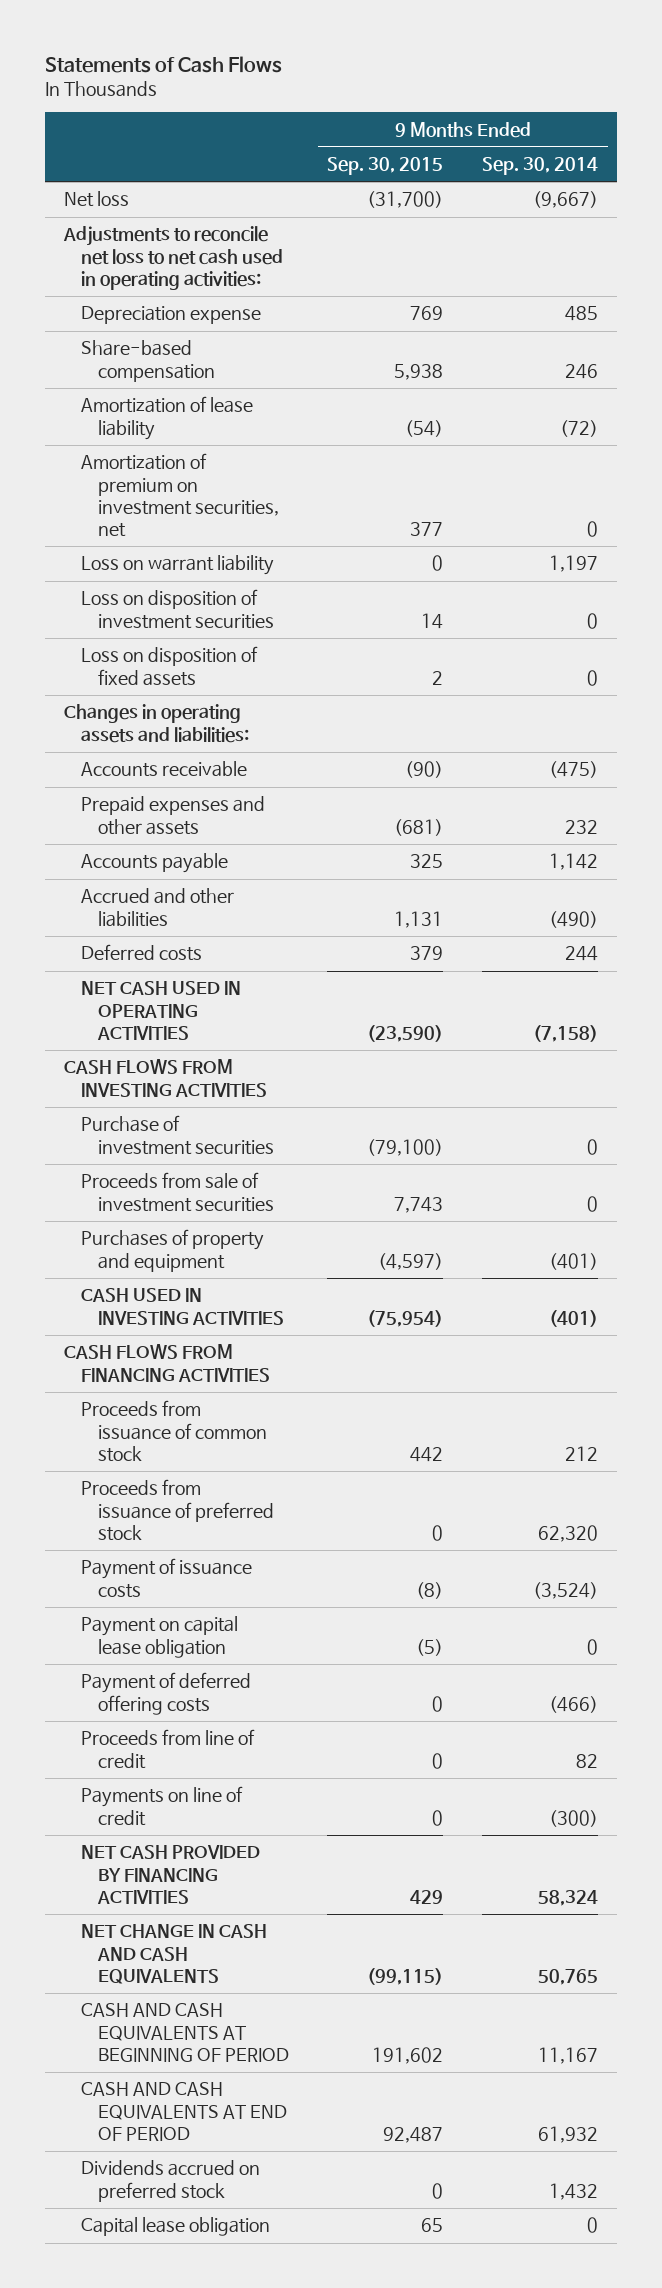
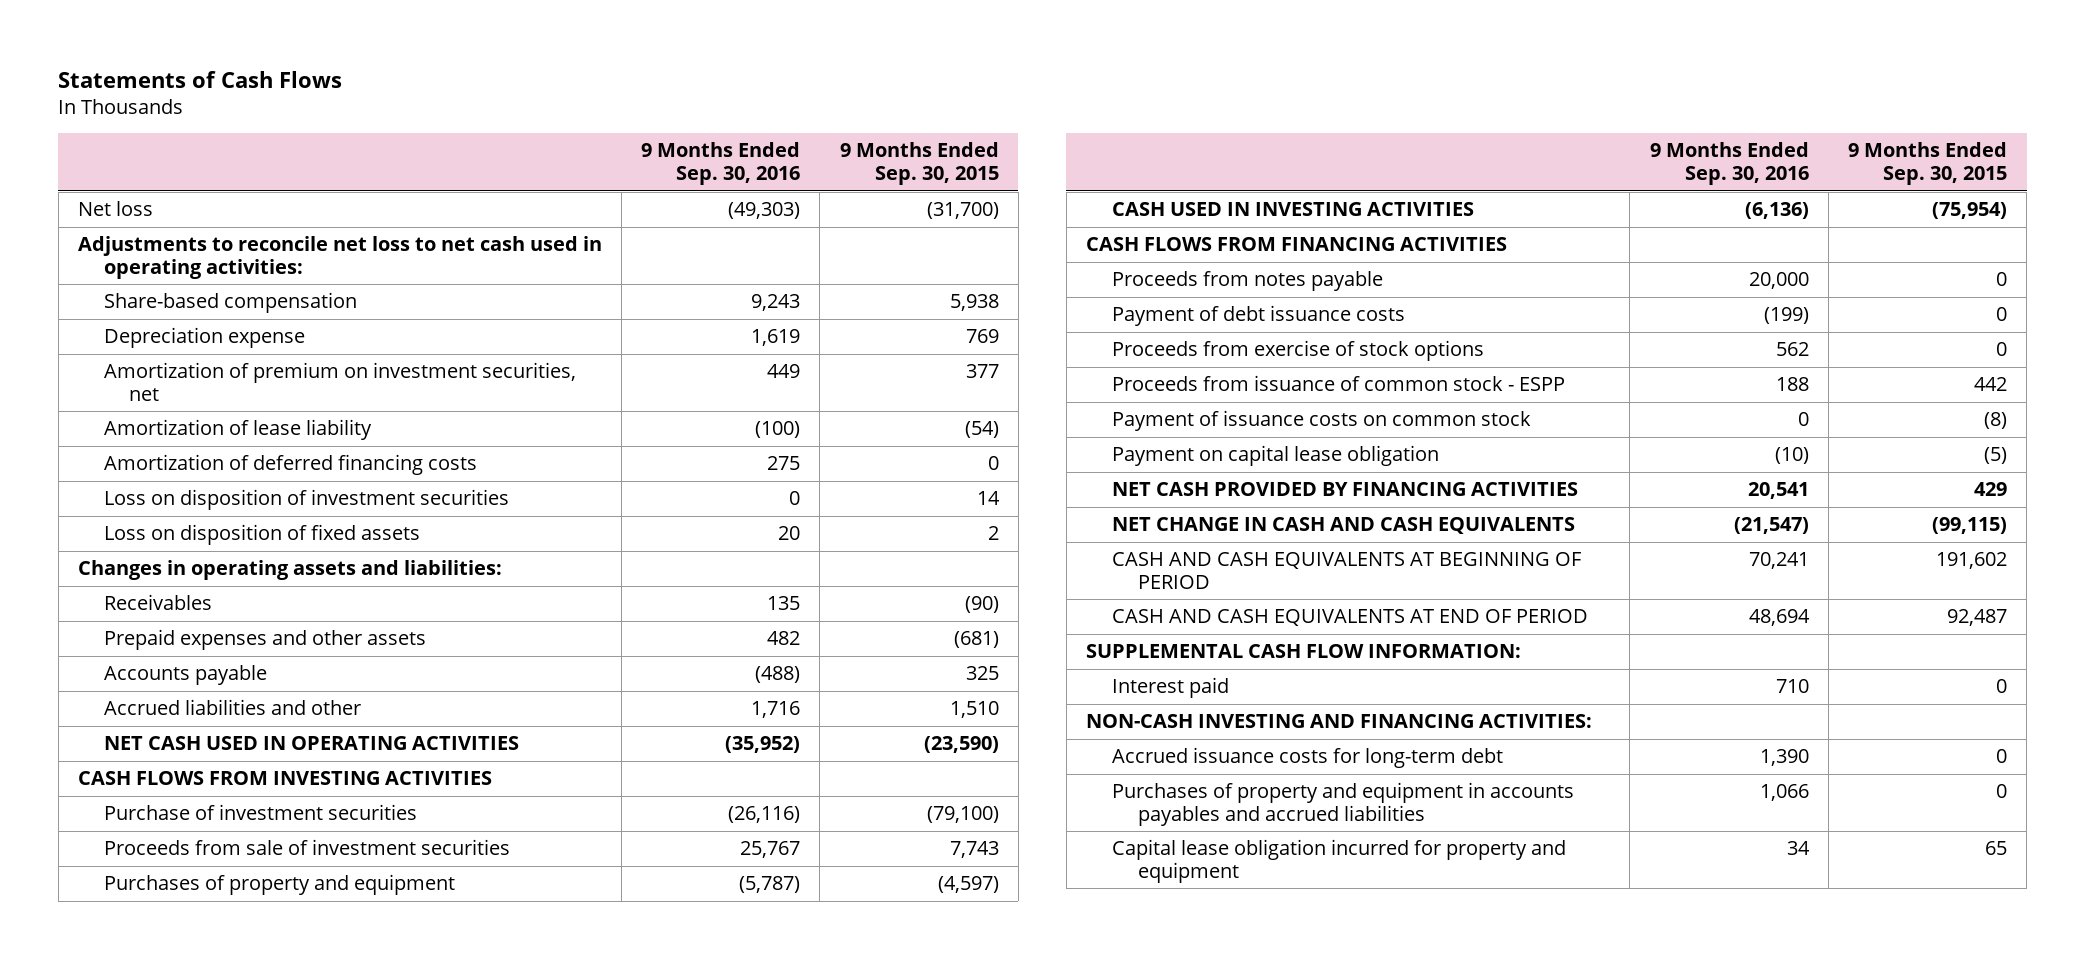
- | 9 Months Ended Sep. 30, 2015 | 9 Months Ended Sep. 30, 2014
+ | 9 Months Ended Sep. 30, 2016 | 9 Months Ended Sep. 30, 2015
moved down: Depreciation expense | 1,619 | 769
- Loss on warrant liability | 0 | 1,197
moved down: Amortization of lease liability | (100) | (54)
+ Amortization of deferred financing costs | 275 | 0
- Accounts receivable | (90) | (475)
+ Receivables | 135 | (90)
- Accrued and other liabilities | 1,131 | (490)
- Deferred costs | 379 | 244
+ Accrued liabilities and other | 1,716 | 1,510
- Proceeds from issuance of common stock | 442 | 212
- Proceeds from issuance of preferred stock | 0 | 62,320
- Payment of issuance costs | (8) | (3,524)
+ Proceeds from notes payable | 20,000 | 0
+ Payment of debt issuance costs | (199) | 0
+ Proceeds from exercise of stock options | 562 | 0
+ Proceeds from issuance of common stock - ESPP | 188 | 442
+ Payment of issuance costs on common stock | 0 | (8)
- Payment of deferred offering costs | 0 | (466)
- Proceeds from line of credit | 0 | 82
- Payments on line of credit | 0 | (300)
- Dividends accrued on preferred stock | 0 | 1,432
- Capital lease obligation | 65 | 0
+ SUPPLEMENTAL CASH FLOW INFORMATION:
+ Interest paid | 710 | 0
+ NON-CASH INVESTING AND FINANCING ACTIVITIES:
+ Accrued issuance costs for long-term debt | 1,390 | 0
+ Purchases of property and equipment in accounts payables and accrued liabilities | 1,066 | 0
+ Capital lease obligation incurred for property and equipment | 34 | 65

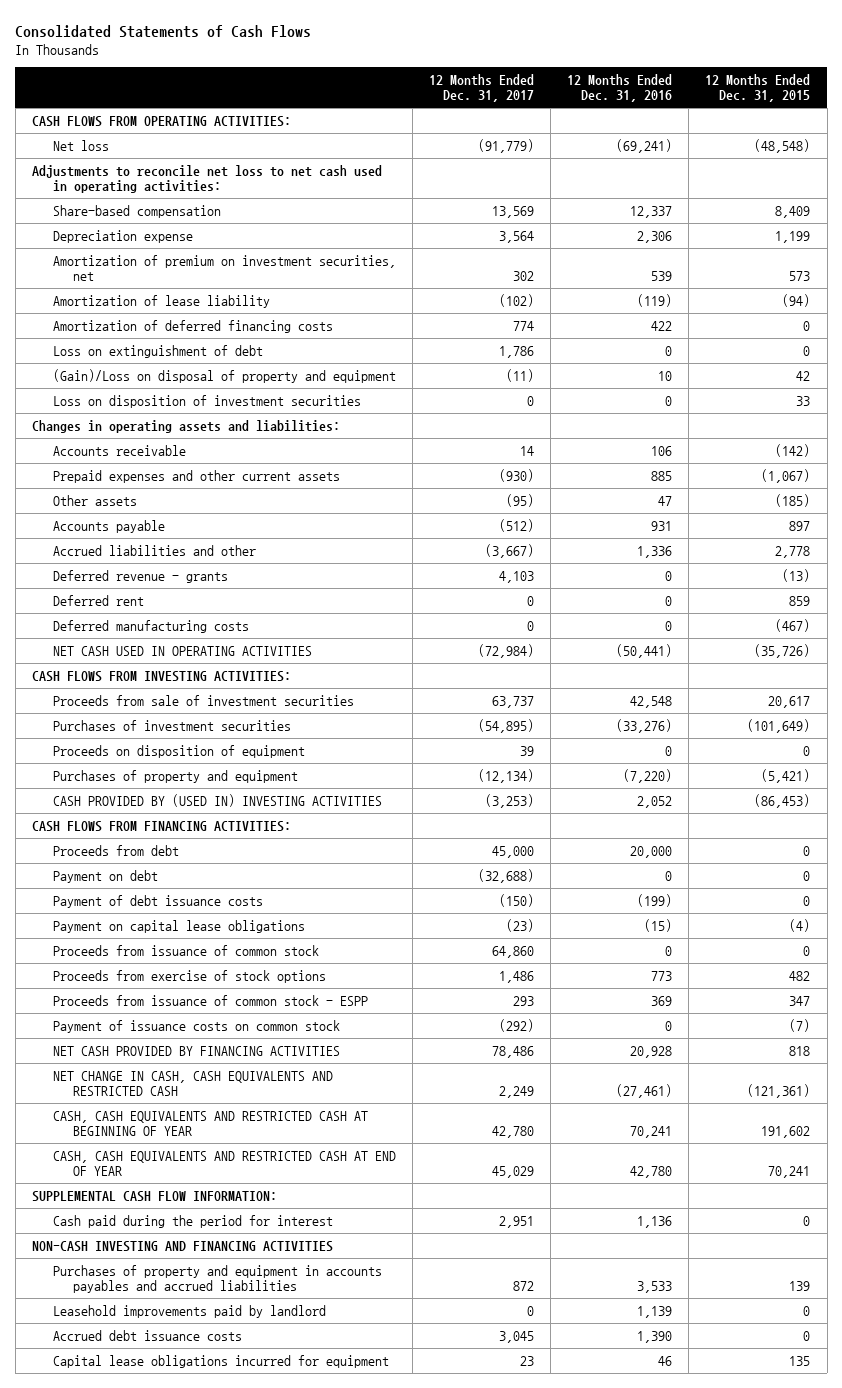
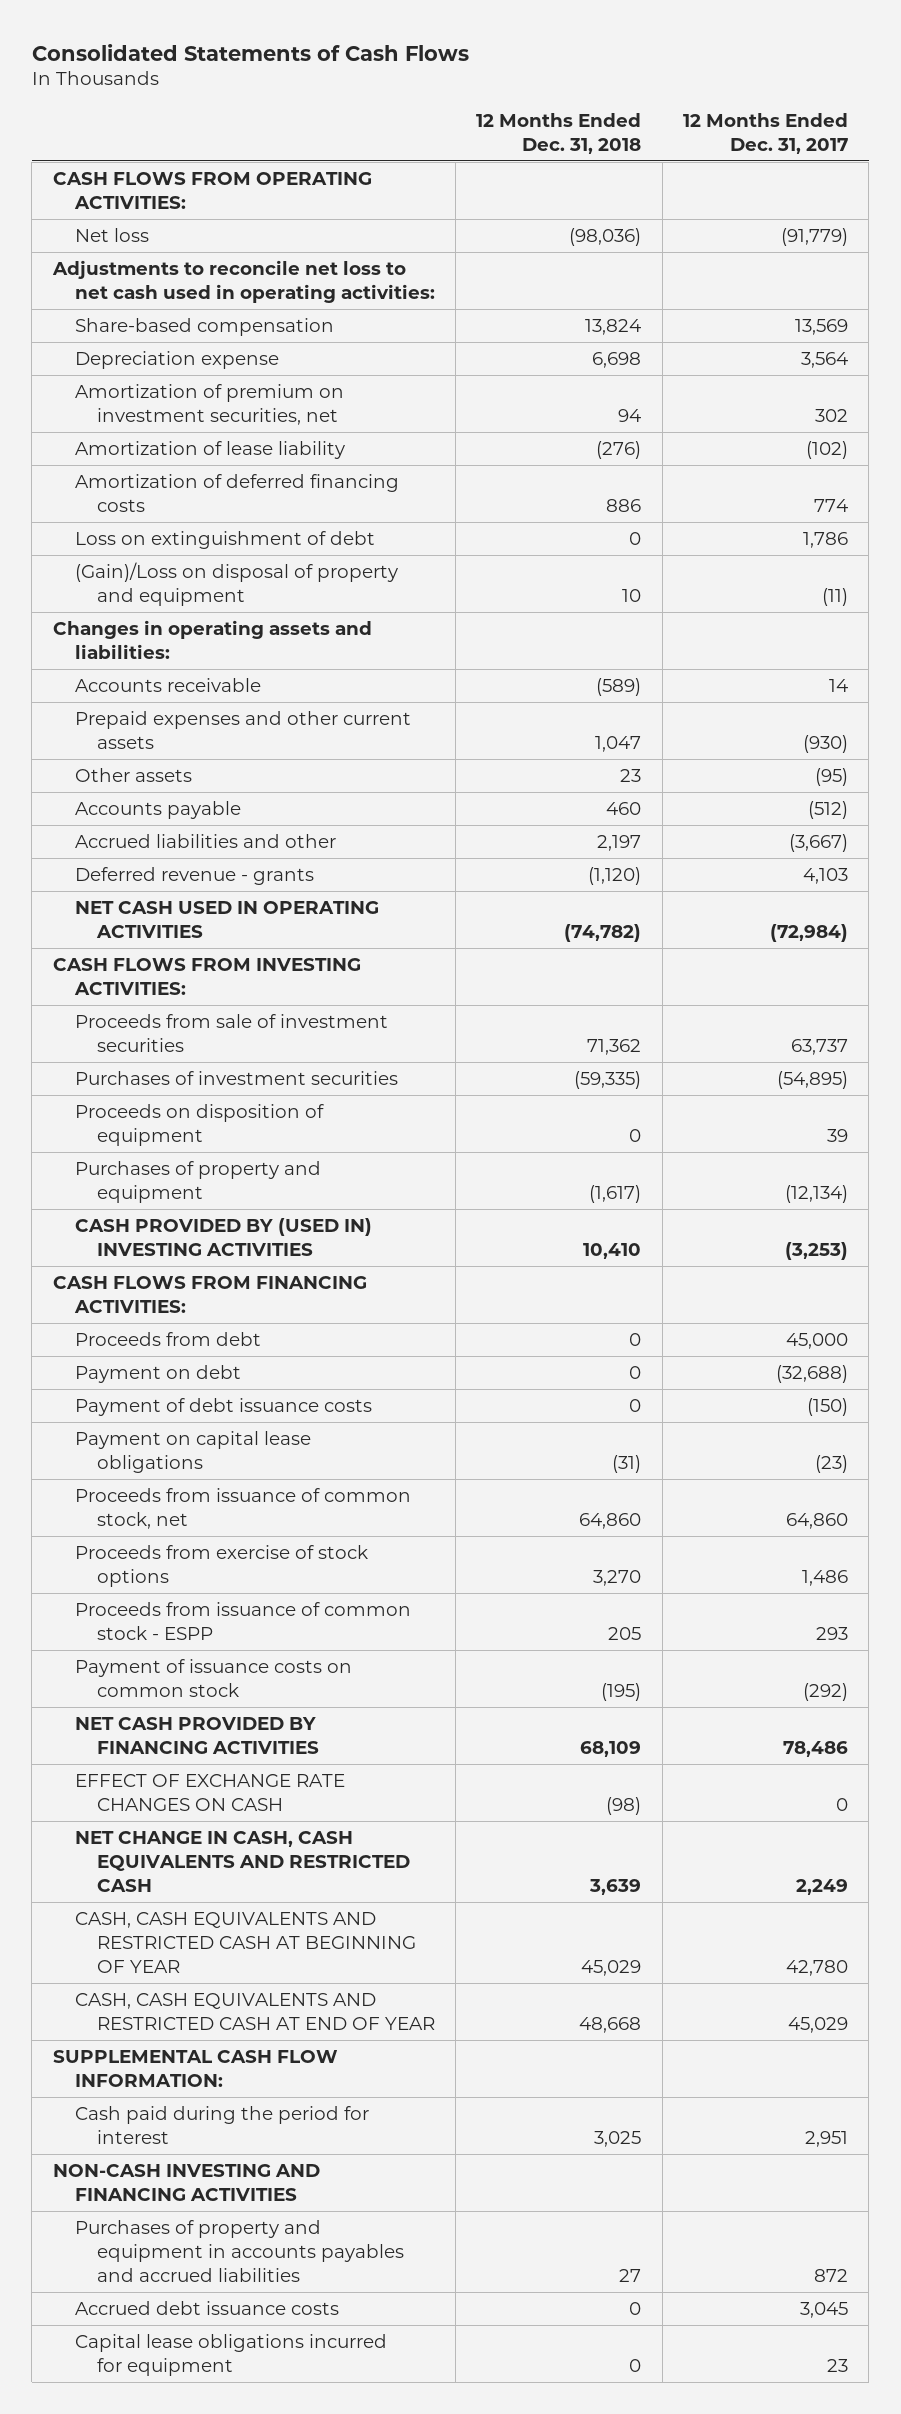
- | 12 Months Ended Dec. 31, 2017 | 12 Months Ended Dec. 31, 2016 | 12 Months Ended Dec. 31, 2015
+ | 12 Months Ended Dec. 31, 2018 | 12 Months Ended Dec. 31, 2017
- Loss on disposition of investment securities | 0 | 0 | 33
- Deferred rent | 0 | 0 | 859
- Deferred manufacturing costs | 0 | 0 | (467)
- Proceeds from issuance of common stock | 64,860 | 0 | 0
+ Proceeds from issuance of common stock, net | 64,860 | 64,860
+ EFFECT OF EXCHANGE RATE CHANGES ON CASH | (98) | 0
- Leasehold improvements paid by landlord | 0 | 1,139 | 0

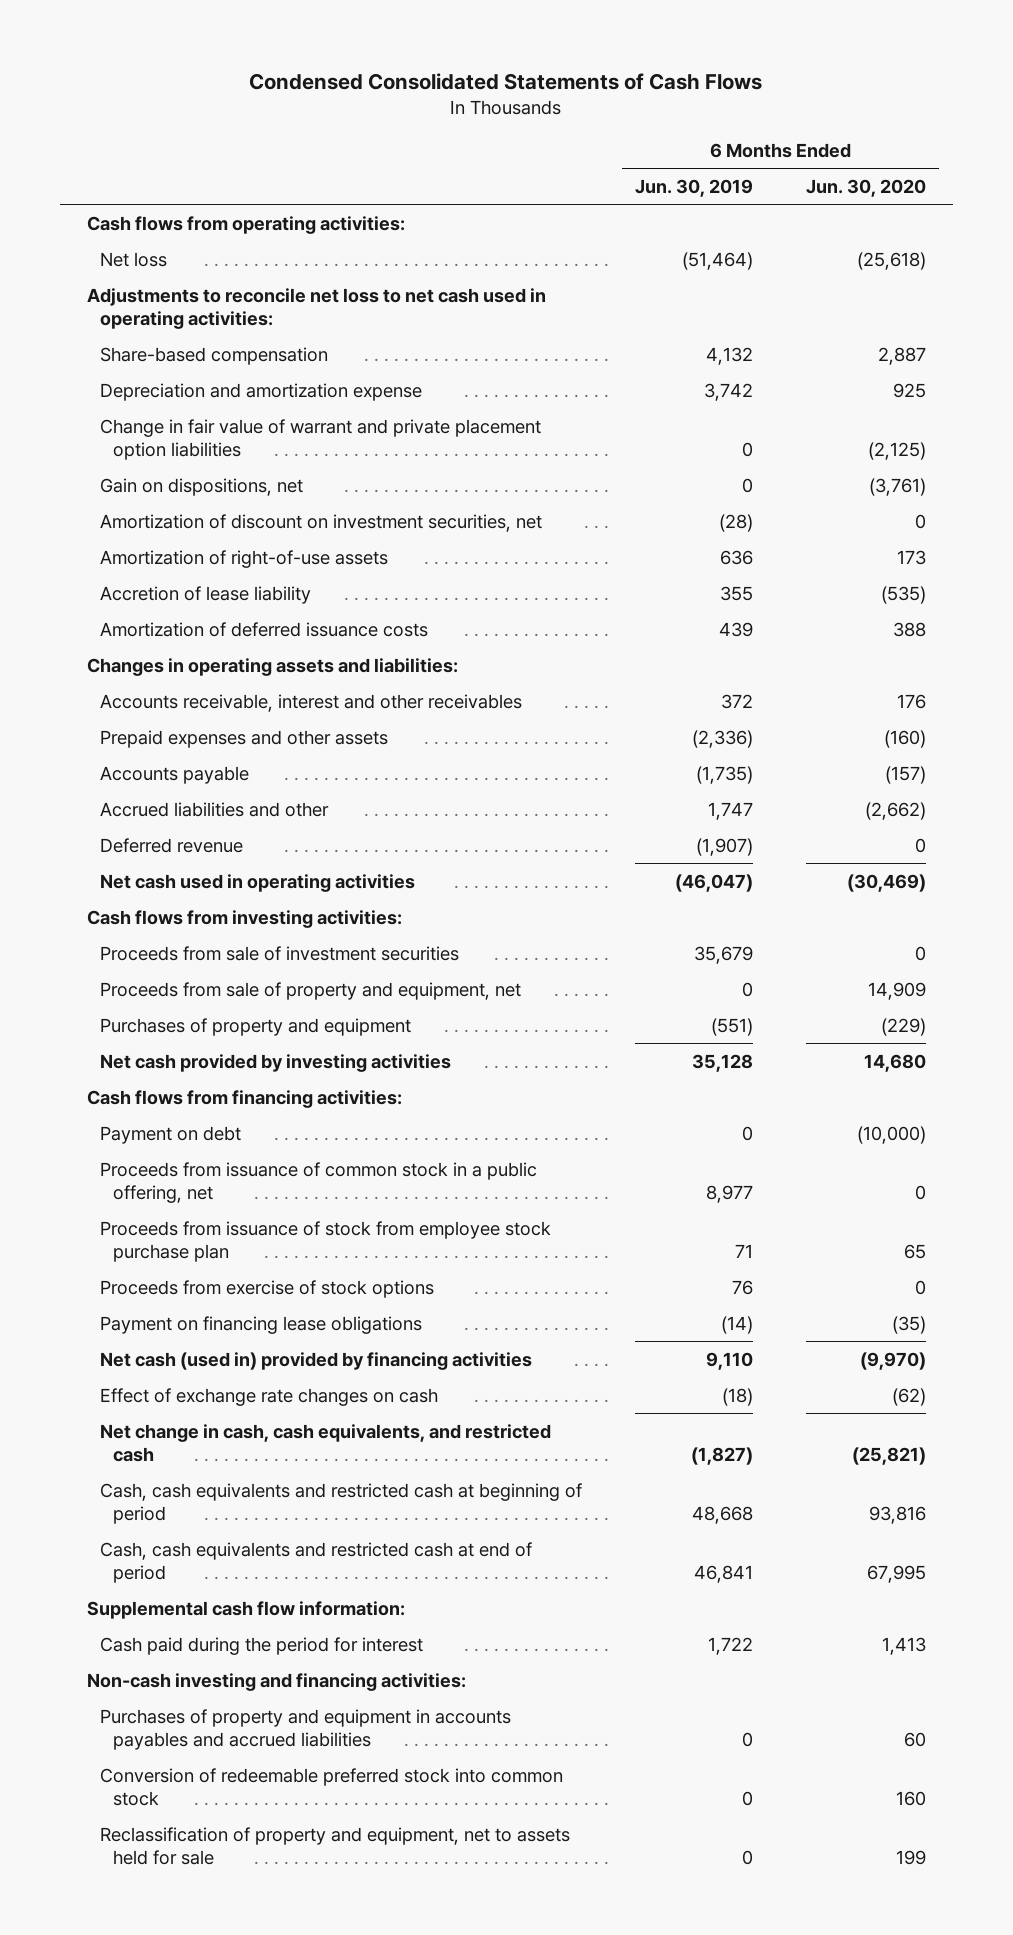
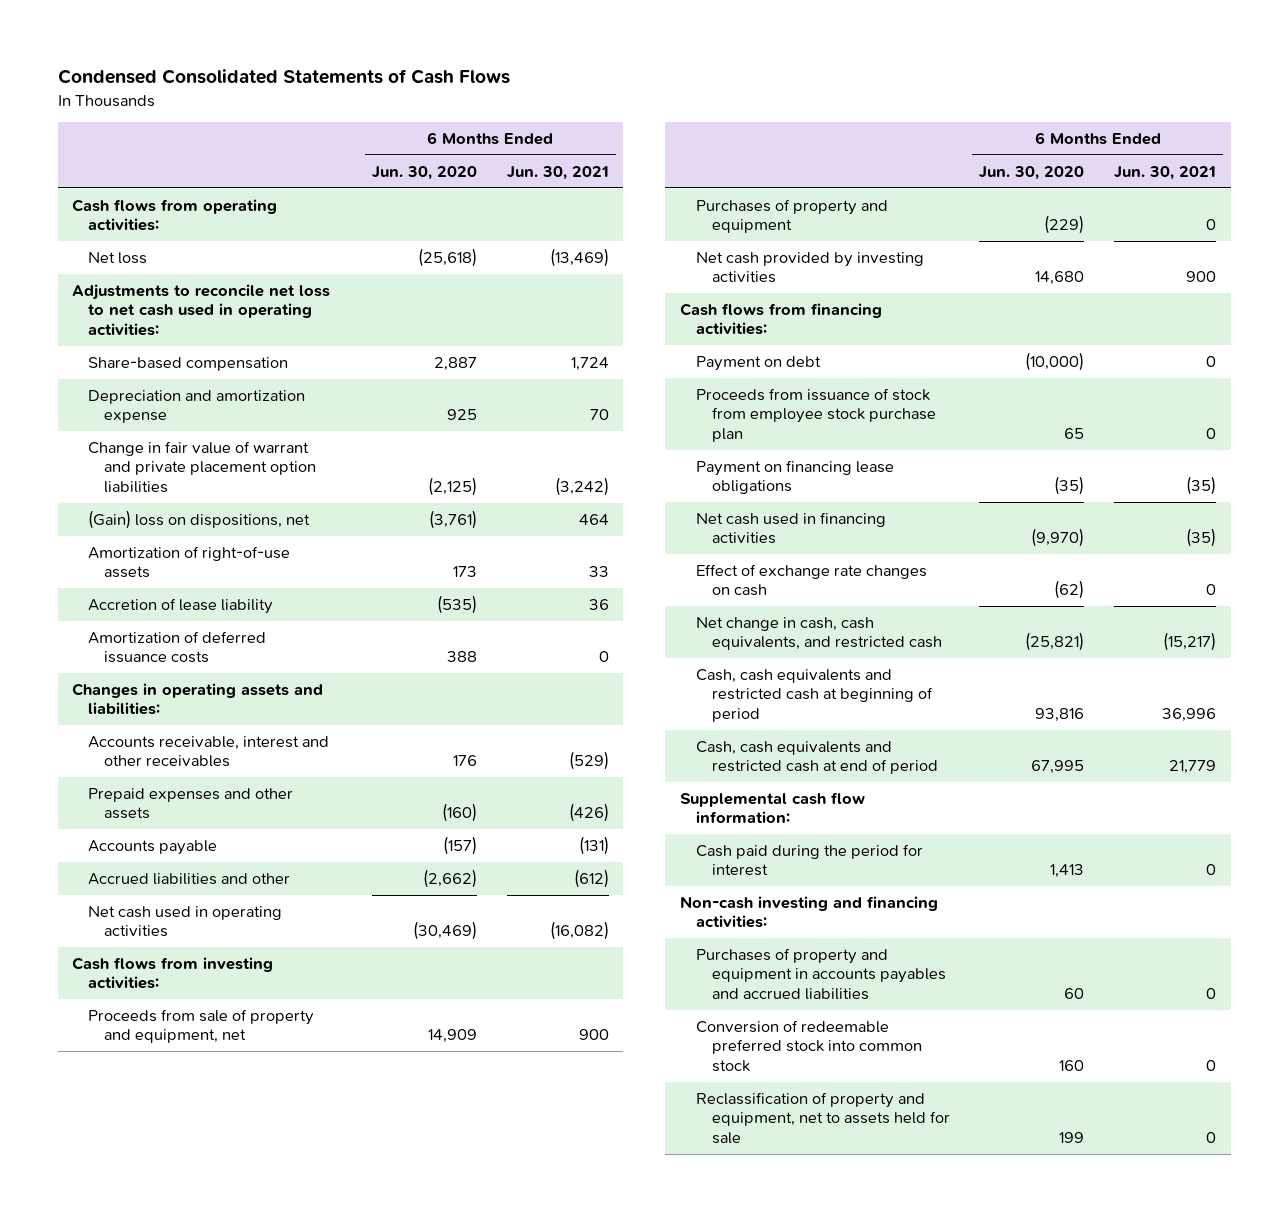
- | 6 Months Ended Jun. 30, 2019 | 6 Months Ended Jun. 30, 2020
+ | 6 Months Ended Jun. 30, 2020 | 6 Months Ended Jun. 30, 2021
- Gain on dispositions, net | 0 | (3,761)
- Amortization of discount on investment securities, net | (28) | 0
+ (Gain) loss on dispositions, net | (3,761) | 464
- Deferred revenue | (1,907) | 0
- Proceeds from sale of investment securities | 35,679 | 0
- Proceeds from issuance of common stock in a public offering, net | 8,977 | 0
- Proceeds from exercise of stock options | 76 | 0
- Net cash (used in) provided by financing activities | 9,110 | (9,970)
+ Net cash used in financing activities | (9,970) | (35)

